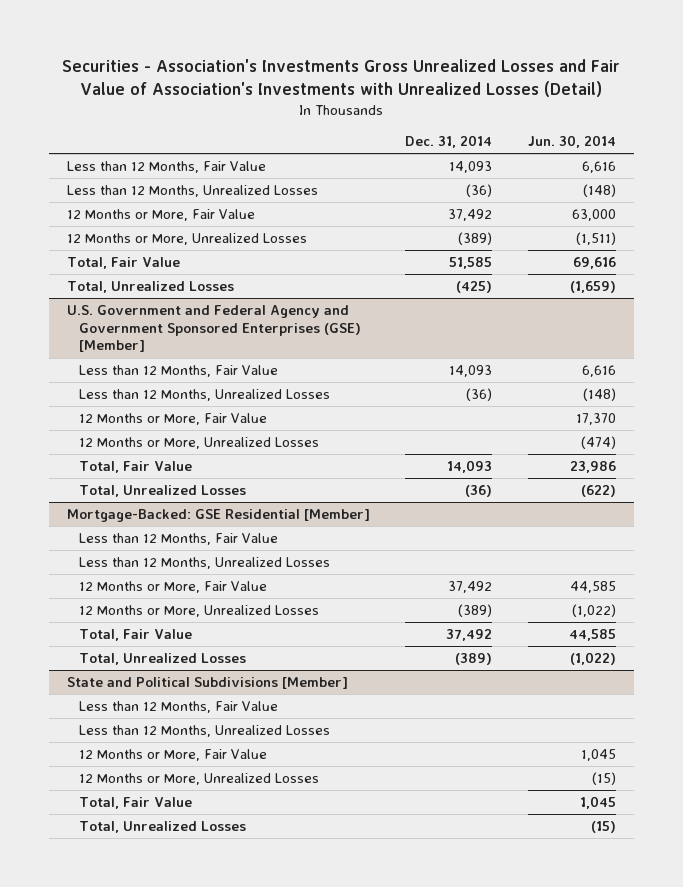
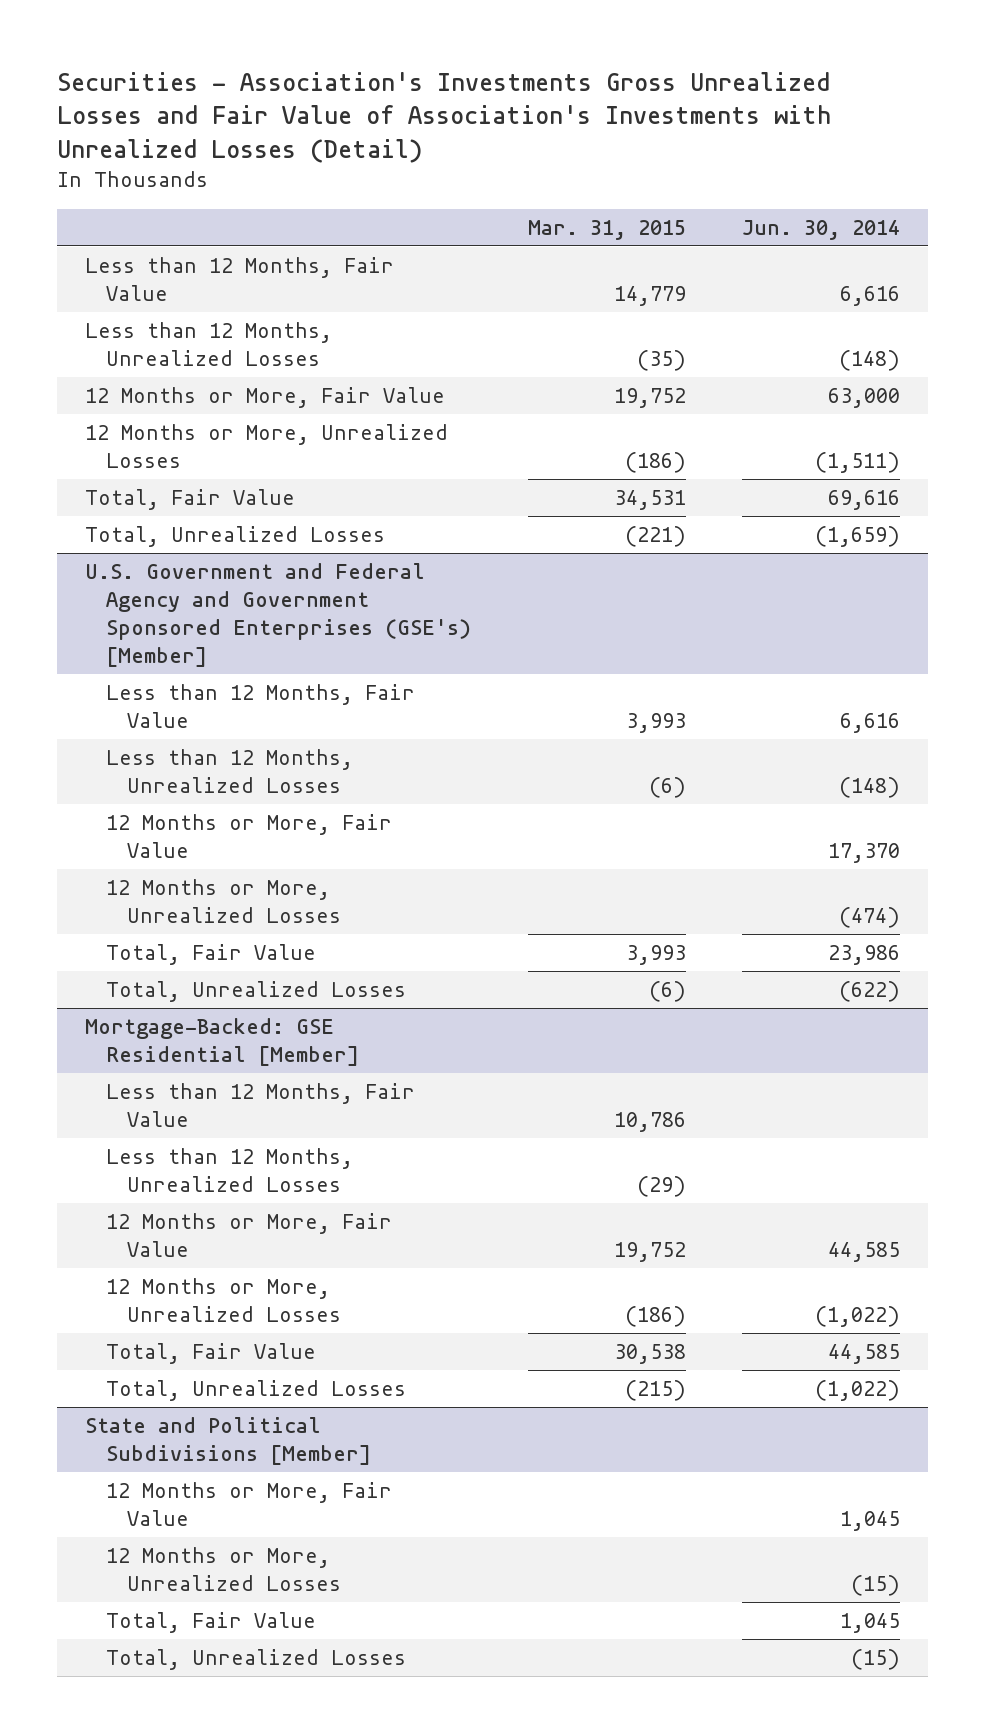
- | Dec. 31, 2014 | Jun. 30, 2014
+ | Mar. 31, 2015 | Jun. 30, 2014
- U.S. Government and Federal Agency and Government Sponsored Enterprises (GSE) [Member]
+ U.S. Government and Federal Agency and Government Sponsored Enterprises (GSE's) [Member]
@ State and Political Subdivisions [Member]
- Less than 12 Months, Fair Value
- Less than 12 Months, Unrealized Losses

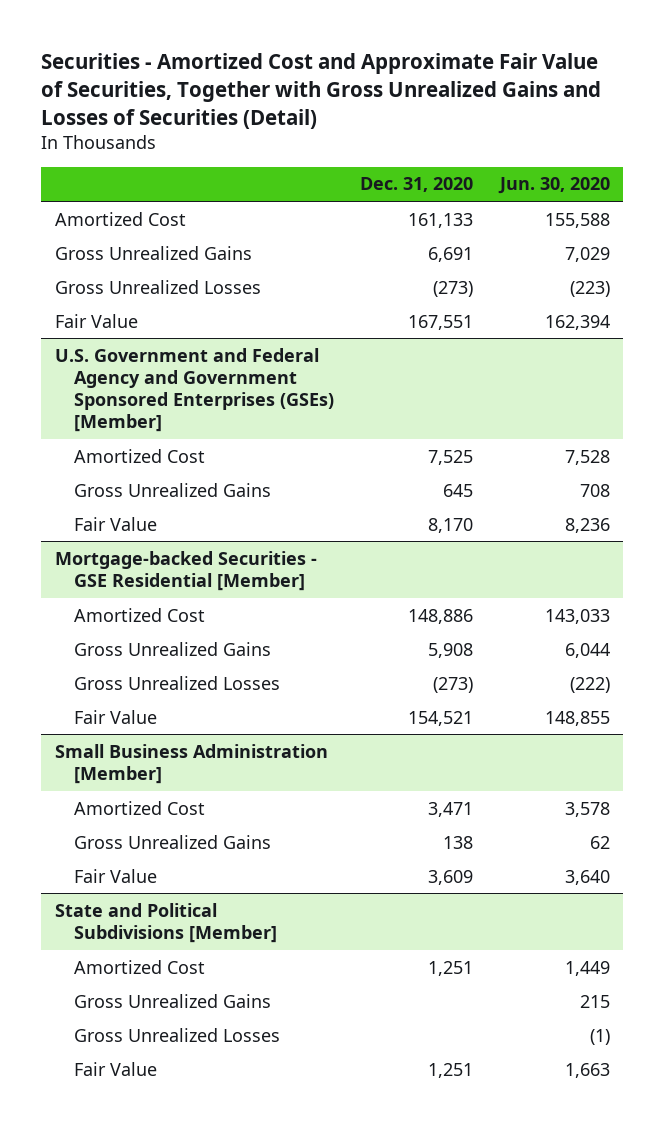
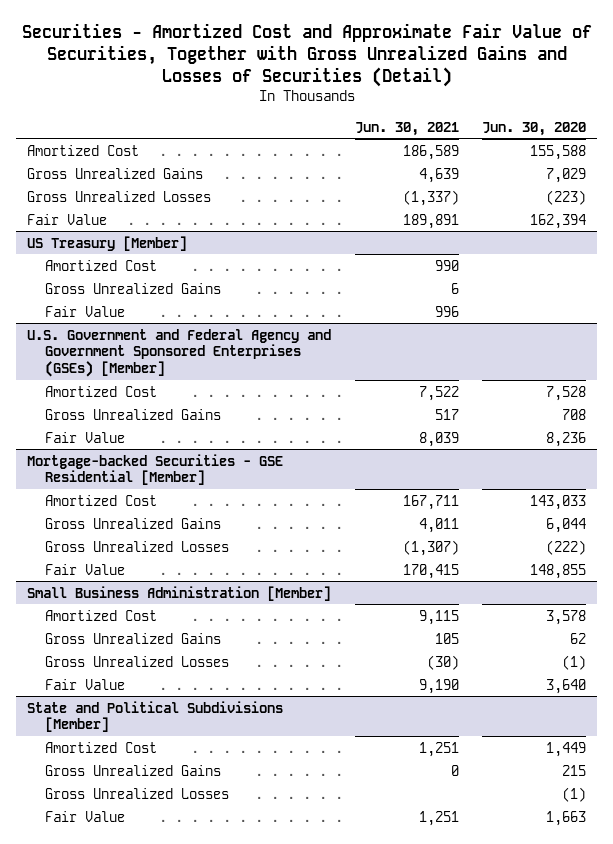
- | Dec. 31, 2020 | Jun. 30, 2020
+ | Jun. 30, 2021 | Jun. 30, 2020
+ US Treasury [Member]
+ Amortized Cost | 990 |
+ Gross Unrealized Gains | 6 |
+ Fair Value | 996 |
@ Small Business Administration [Member]
+ Gross Unrealized Losses | (30) | (1)

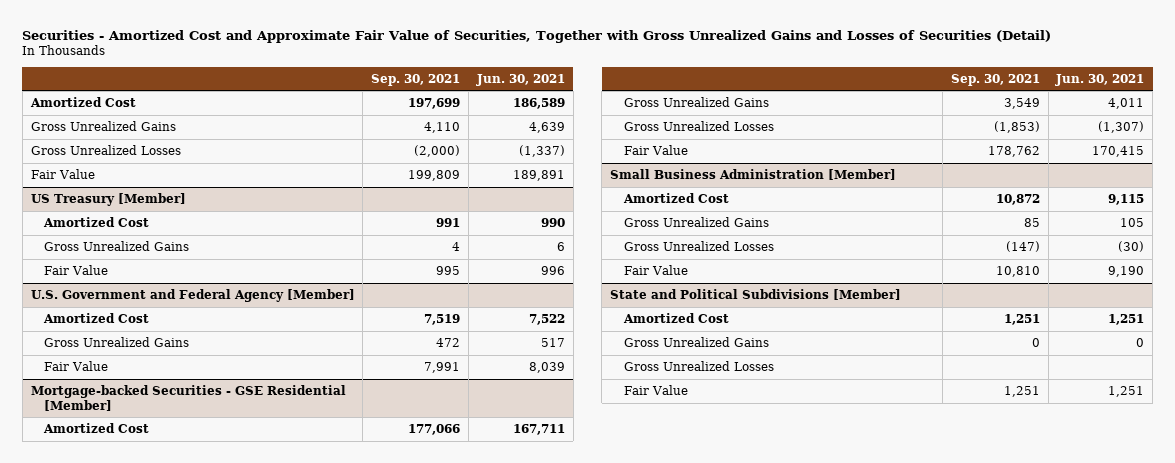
- | Jun. 30, 2021 | Jun. 30, 2020
+ | Sep. 30, 2021 | Jun. 30, 2021
- U.S. Government and Federal Agency and Government Sponsored Enterprises (GSEs) [Member]
+ U.S. Government and Federal Agency [Member]

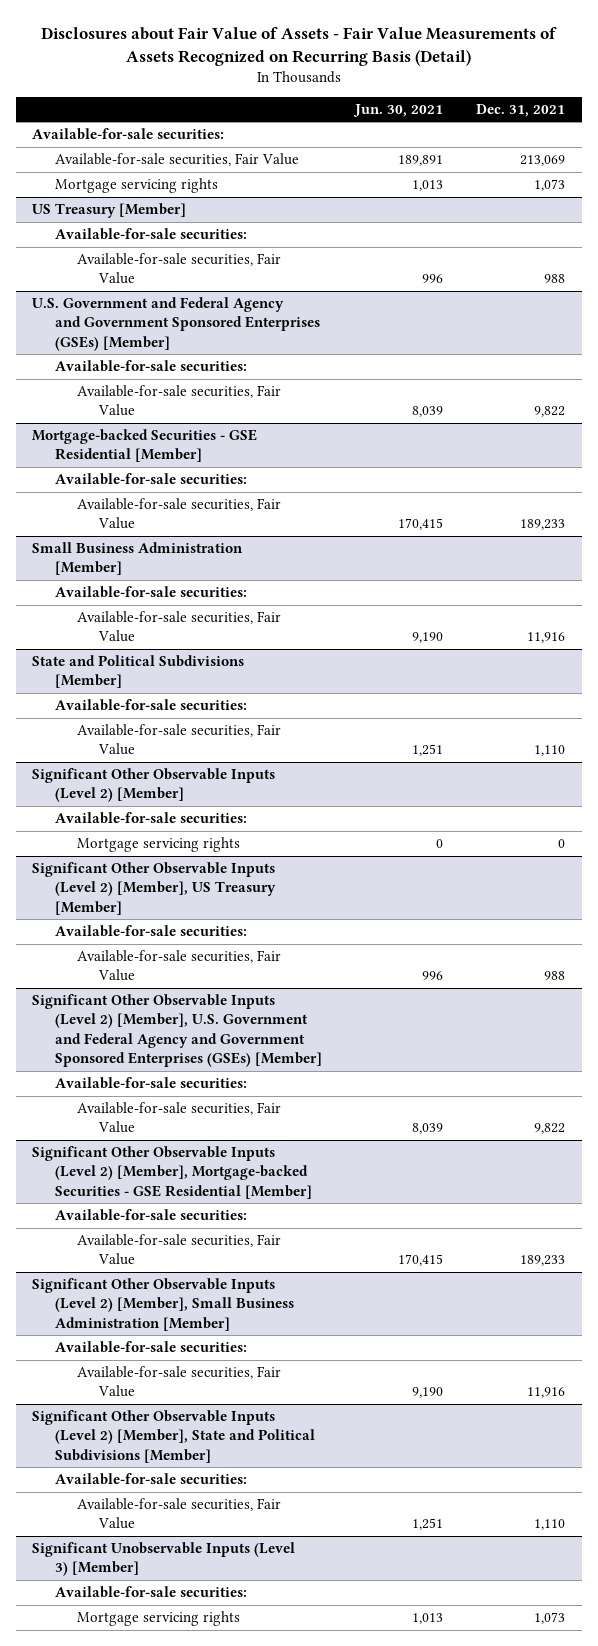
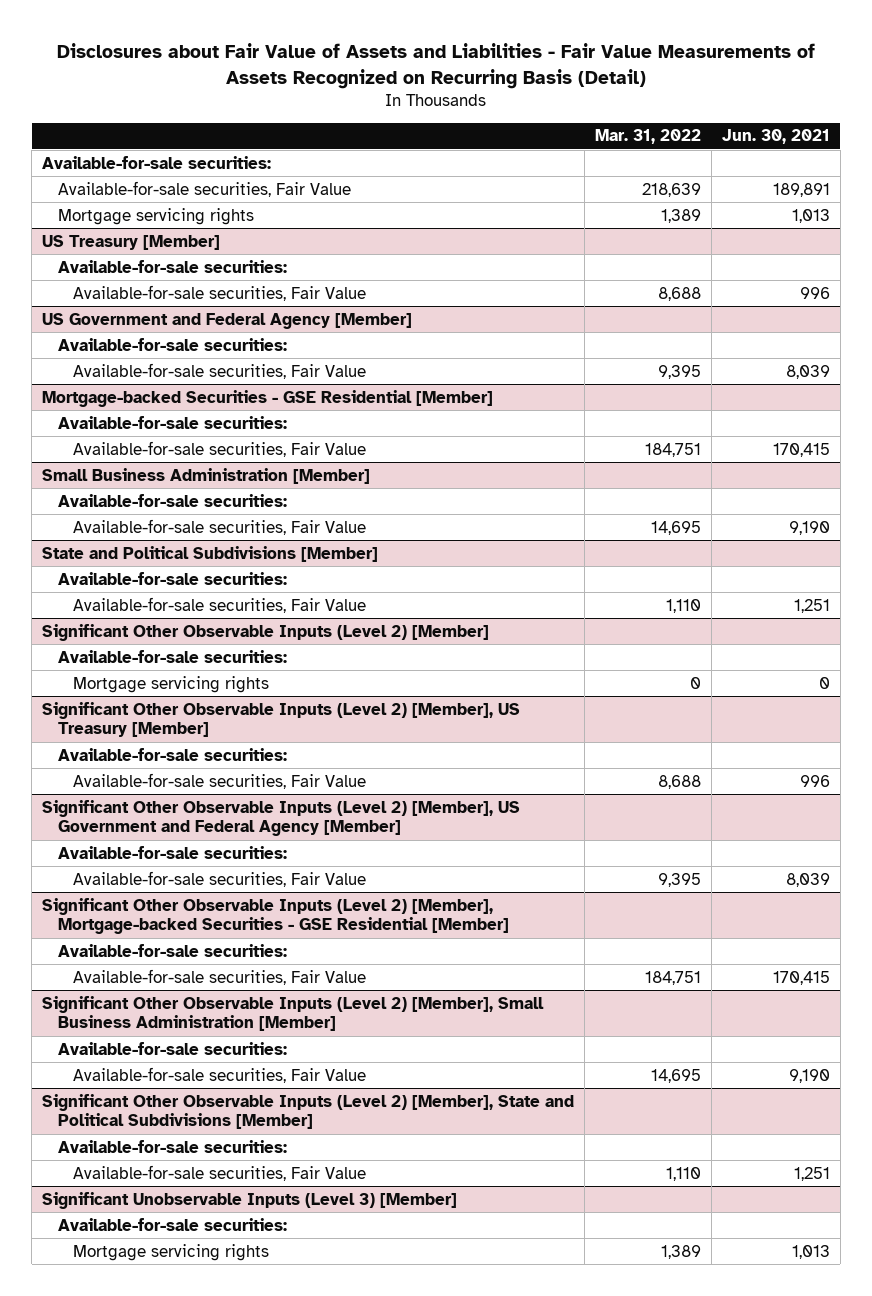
- Disclosures about Fair Value of Assets - Fair Value Measurements of Assets Recognized on Recurring Basis (Detail)
+ Disclosures about Fair Value of Assets and Liabilities - Fair Value Measurements of Assets Recognized on Recurring Basis (Detail)
- | Jun. 30, 2021 | Dec. 31, 2021
+ | Mar. 31, 2022 | Jun. 30, 2021
- U.S. Government and Federal Agency and Government Sponsored Enterprises (GSEs) [Member]
+ US Government and Federal Agency [Member]
- Significant Other Observable Inputs (Level 2) [Member], U.S. Government and Federal Agency and Government Sponsored Enterprises (GSEs) [Member]
+ Significant Other Observable Inputs (Level 2) [Member], US Government and Federal Agency [Member]

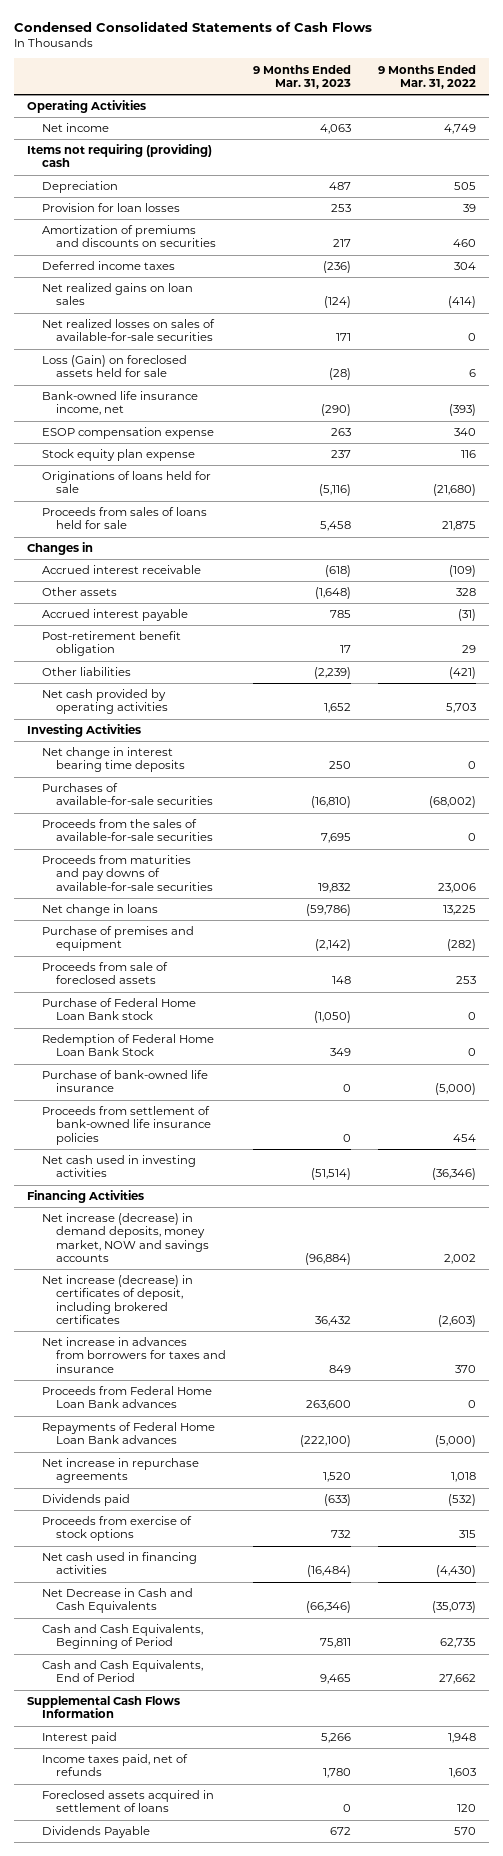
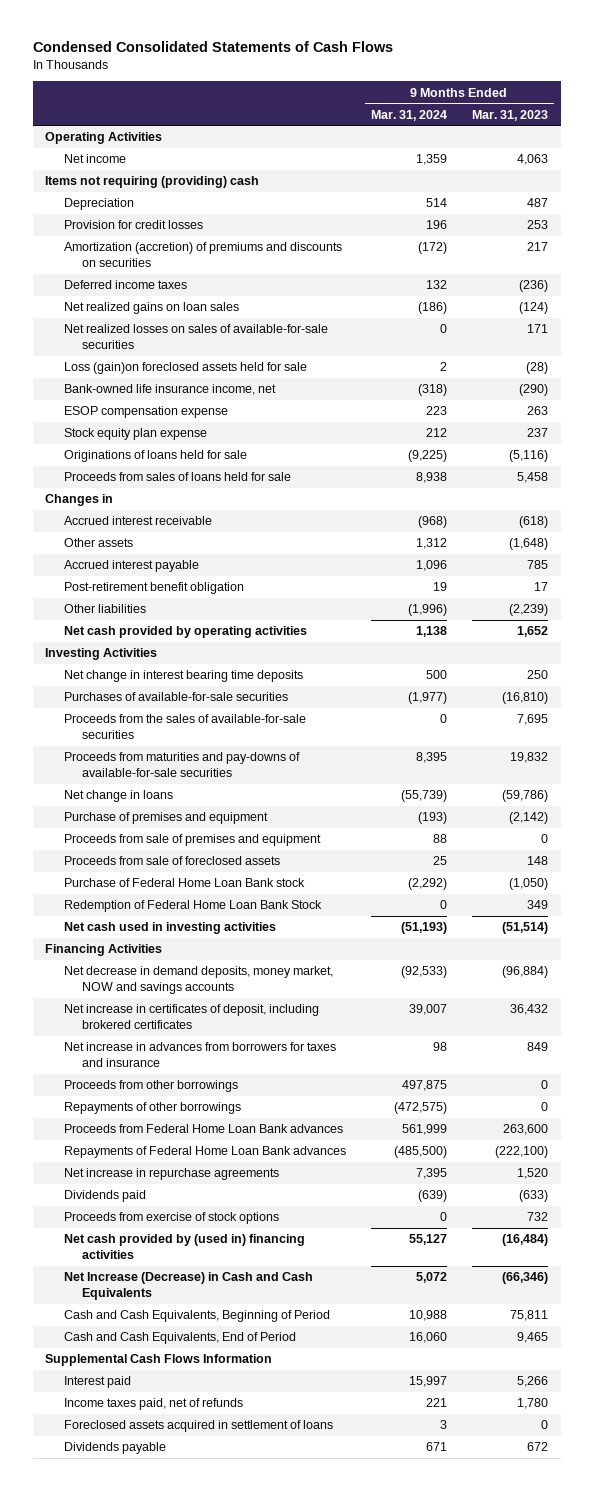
- | 9 Months Ended Mar. 31, 2023 | 9 Months Ended Mar. 31, 2022
+ | 9 Months Ended Mar. 31, 2024 | 9 Months Ended Mar. 31, 2023
- Provision for loan losses | 253 | 39
- Amortization of premiums and discounts on securities | 217 | 460
+ Provision for credit losses | 196 | 253
+ Amortization (accretion) of premiums and discounts on securities | (172) | 217
- Loss (Gain) on foreclosed assets held for sale | (28) | 6
+ Loss (gain)on foreclosed assets held for sale | 2 | (28)
- Proceeds from maturities and pay downs of available-for-sale securities | 19,832 | 23,006
+ Proceeds from maturities and pay-downs of available-for-sale securities | 8,395 | 19,832
+ Proceeds from sale of premises and equipment | 88 | 0
- Purchase of bank-owned life insurance | 0 | (5,000)
- Proceeds from settlement of bank-owned life insurance policies | 0 | 454
- Net increase (decrease) in demand deposits, money market, NOW and savings accounts | (96,884) | 2,002
- Net increase (decrease) in certificates of deposit, including brokered certificates | 36,432 | (2,603)
+ Net decrease in demand deposits, money market, NOW and savings accounts | (92,533) | (96,884)
+ Net increase in certificates of deposit, including brokered certificates | 39,007 | 36,432
+ Proceeds from other borrowings | 497,875 | 0
+ Repayments of other borrowings | (472,575) | 0
- Net cash used in financing activities | (16,484) | (4,430)
- Net Decrease in Cash and Cash Equivalents | (66,346) | (35,073)
+ Net cash provided by (used in) financing activities | 55,127 | (16,484)
+ Net Increase (Decrease) in Cash and Cash Equivalents | 5,072 | (66,346)
- Dividends Payable | 672 | 570
+ Dividends payable | 671 | 672

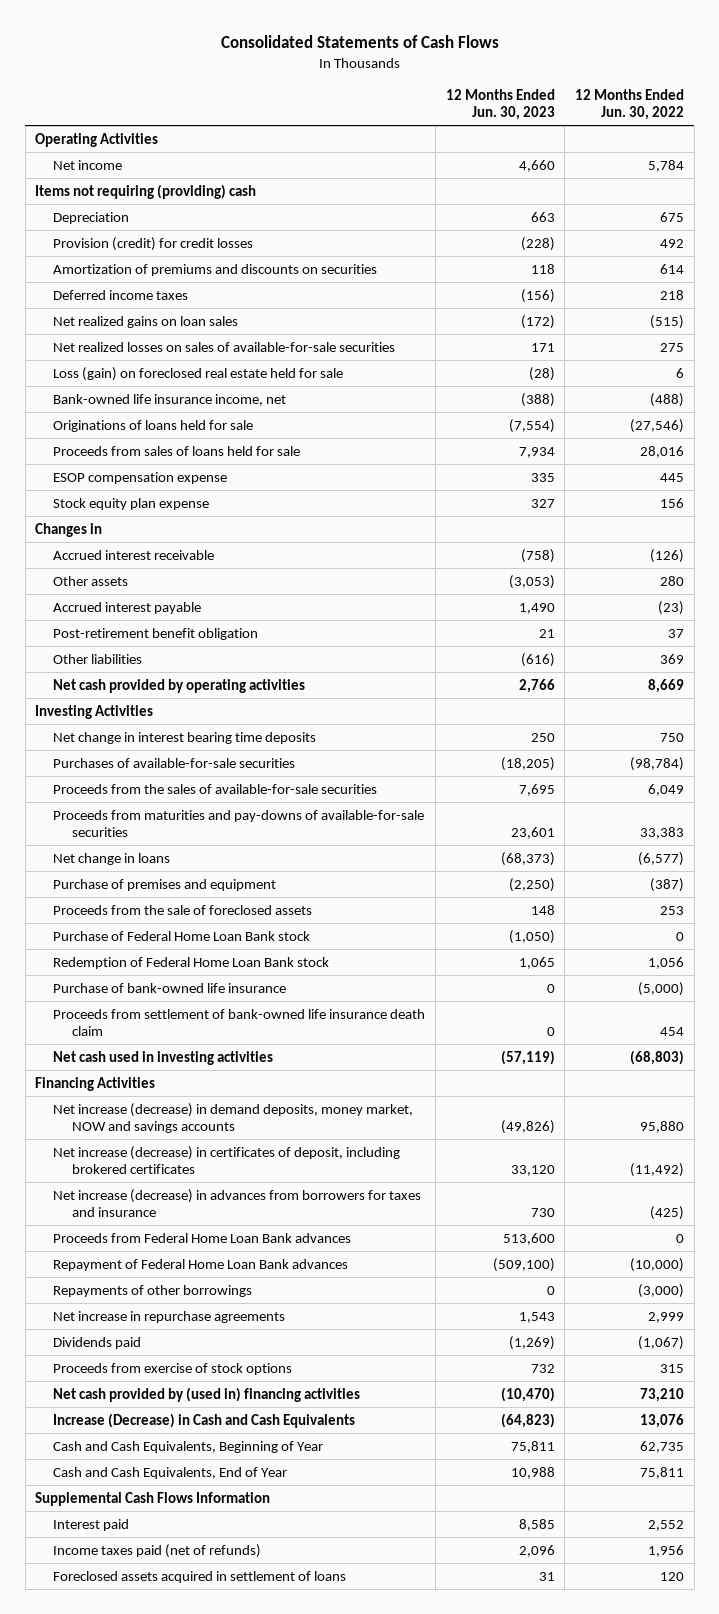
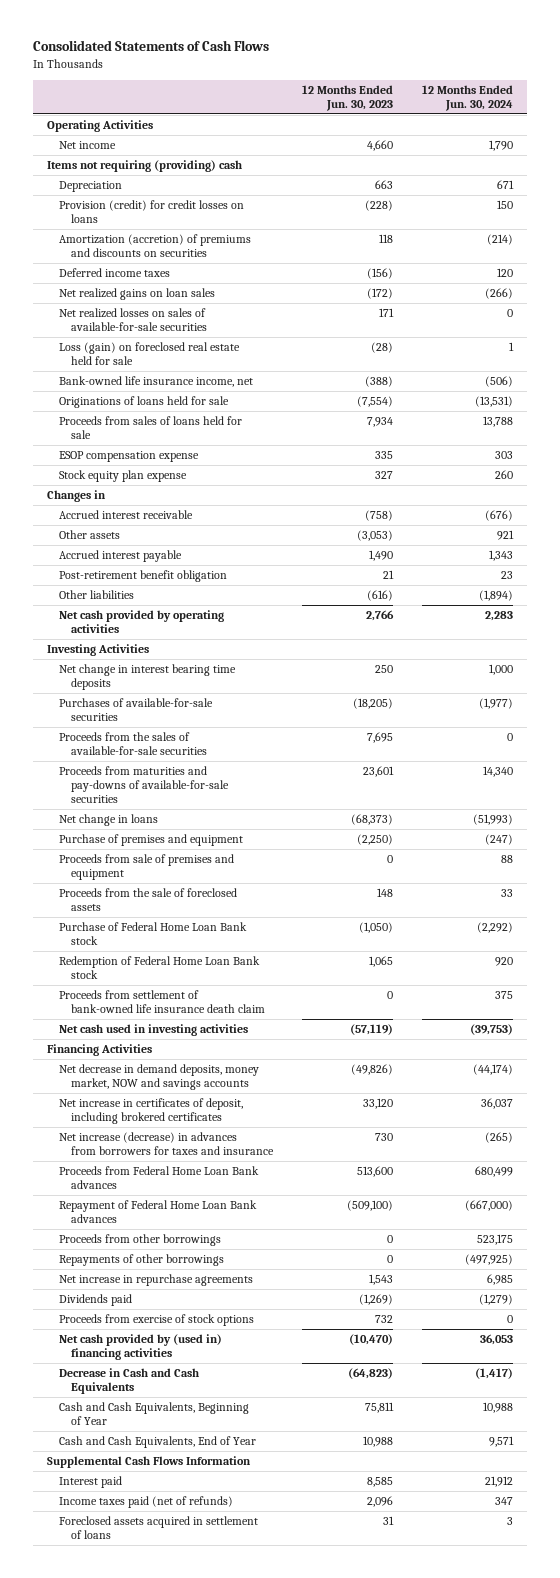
- | 12 Months Ended Jun. 30, 2023 | 12 Months Ended Jun. 30, 2022
+ | 12 Months Ended Jun. 30, 2023 | 12 Months Ended Jun. 30, 2024
- Provision (credit) for credit losses | (228) | 492
- Amortization of premiums and discounts on securities | 118 | 614
+ Provision (credit) for credit losses on loans | (228) | 150
+ Amortization (accretion) of premiums and discounts on securities | 118 | (214)
+ Proceeds from sale of premises and equipment | 0 | 88
- Purchase of bank-owned life insurance | 0 | (5,000)
- Net increase (decrease) in demand deposits, money market, NOW and savings accounts | (49,826) | 95,880
- Net increase (decrease) in certificates of deposit, including brokered certificates | 33,120 | (11,492)
+ Net decrease in demand deposits, money market, NOW and savings accounts | (49,826) | (44,174)
+ Net increase in certificates of deposit, including brokered certificates | 33,120 | 36,037
+ Proceeds from other borrowings | 0 | 523,175
- Increase (Decrease) in Cash and Cash Equivalents | (64,823) | 13,076
+ Decrease in Cash and Cash Equivalents | (64,823) | (1,417)

